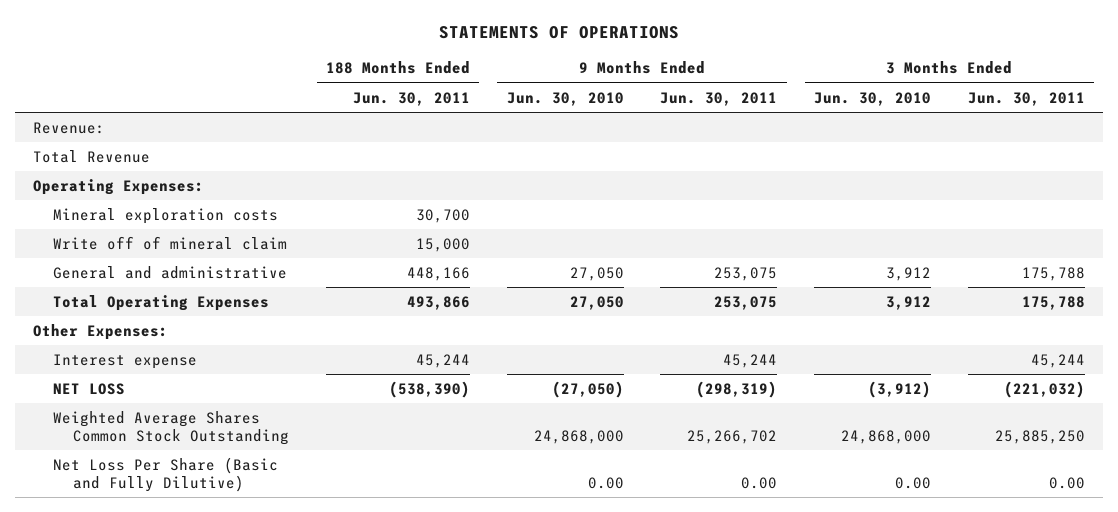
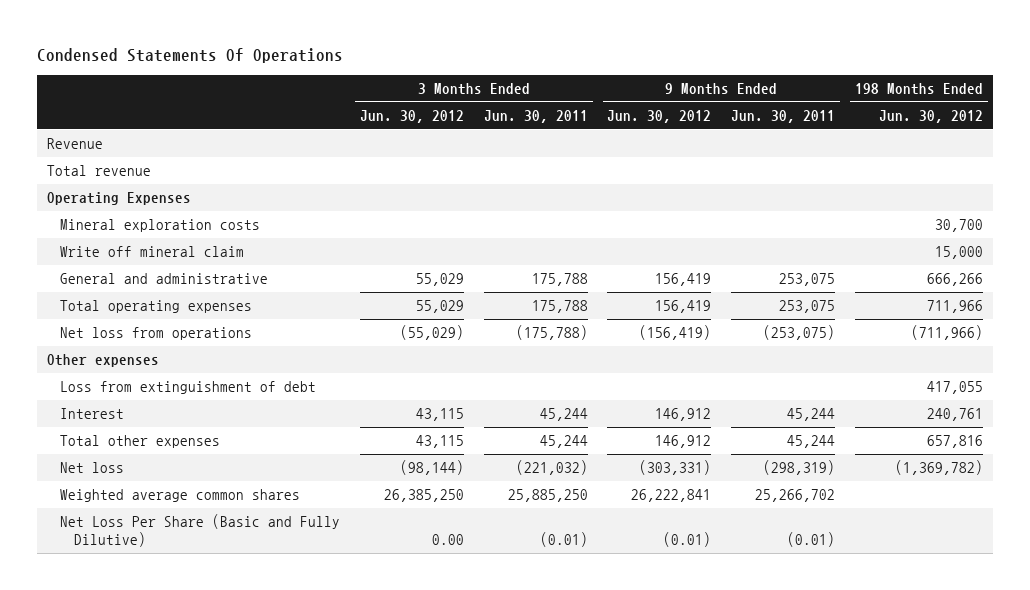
- STATEMENTS OF OPERATIONS
+ Condensed Statements Of Operations
- | 188 Months Ended Jun. 30, 2011 | 9 Months Ended Jun. 30, 2010 | 9 Months Ended Jun. 30, 2011 | 3 Months Ended Jun. 30, 2010 | 3 Months Ended Jun. 30, 2011
+ | 3 Months Ended Jun. 30, 2012 | 3 Months Ended Jun. 30, 2011 | 9 Months Ended Jun. 30, 2012 | 9 Months Ended Jun. 30, 2011 | 198 Months Ended Jun. 30, 2012
- Revenue:
- Total Revenue
- Operating Expenses:
+ Revenue
+ Total revenue
+ Operating Expenses
- Write off of mineral claim | 15,000 | | | |
+ Write off mineral claim | | | | | 15,000
- Total Operating Expenses | 493,866 | 27,050 | 253,075 | 3,912 | 175,788
- Other Expenses:
- Interest expense | 45,244 | | 45,244 | | 45,244
- NET LOSS | (538,390) | (27,050) | (298,319) | (3,912) | (221,032)
- Weighted Average Shares Common Stock Outstanding | | 24,868,000 | 25,266,702 | 24,868,000 | 25,885,250
- Net Loss Per Share (Basic and Fully Dilutive) | | 0.00 | 0.00 | 0.00 | 0.00
+ Total operating expenses | 55,029 | 175,788 | 156,419 | 253,075 | 711,966
+ Net loss from operations | (55,029) | (175,788) | (156,419) | (253,075) | (711,966)
+ Other expenses
+ Loss from extinguishment of debt | | | | | 417,055
+ Interest | 43,115 | 45,244 | 146,912 | 45,244 | 240,761
+ Total other expenses | 43,115 | 45,244 | 146,912 | 45,244 | 657,816
+ Net loss | (98,144) | (221,032) | (303,331) | (298,319) | (1,369,782)
+ Weighted average common shares | 26,385,250 | 25,885,250 | 26,222,841 | 25,266,702 |
+ Net Loss Per Share (Basic and Fully Dilutive) | 0.00 | (0.01) | (0.01) | (0.01) |

